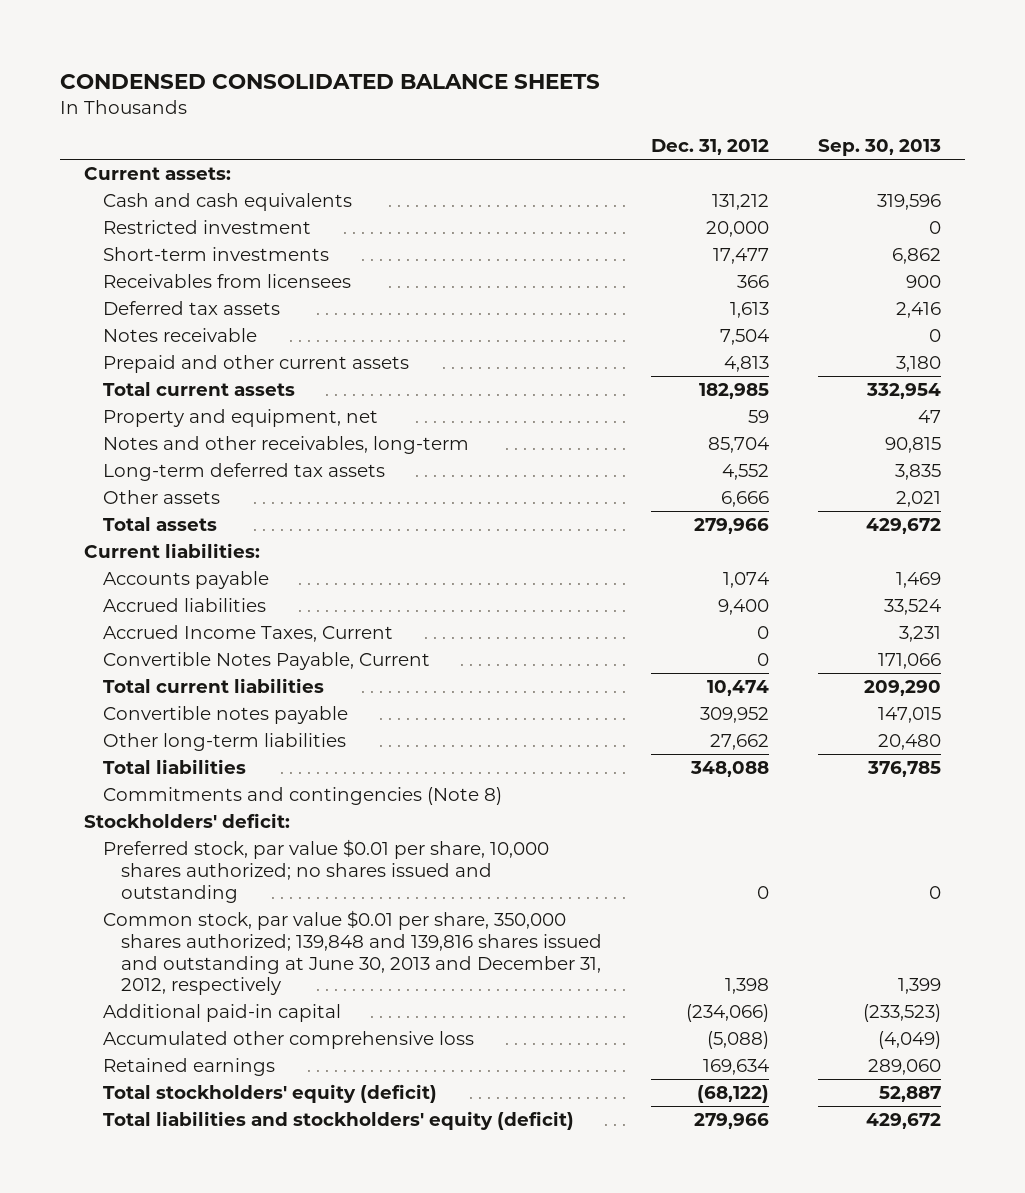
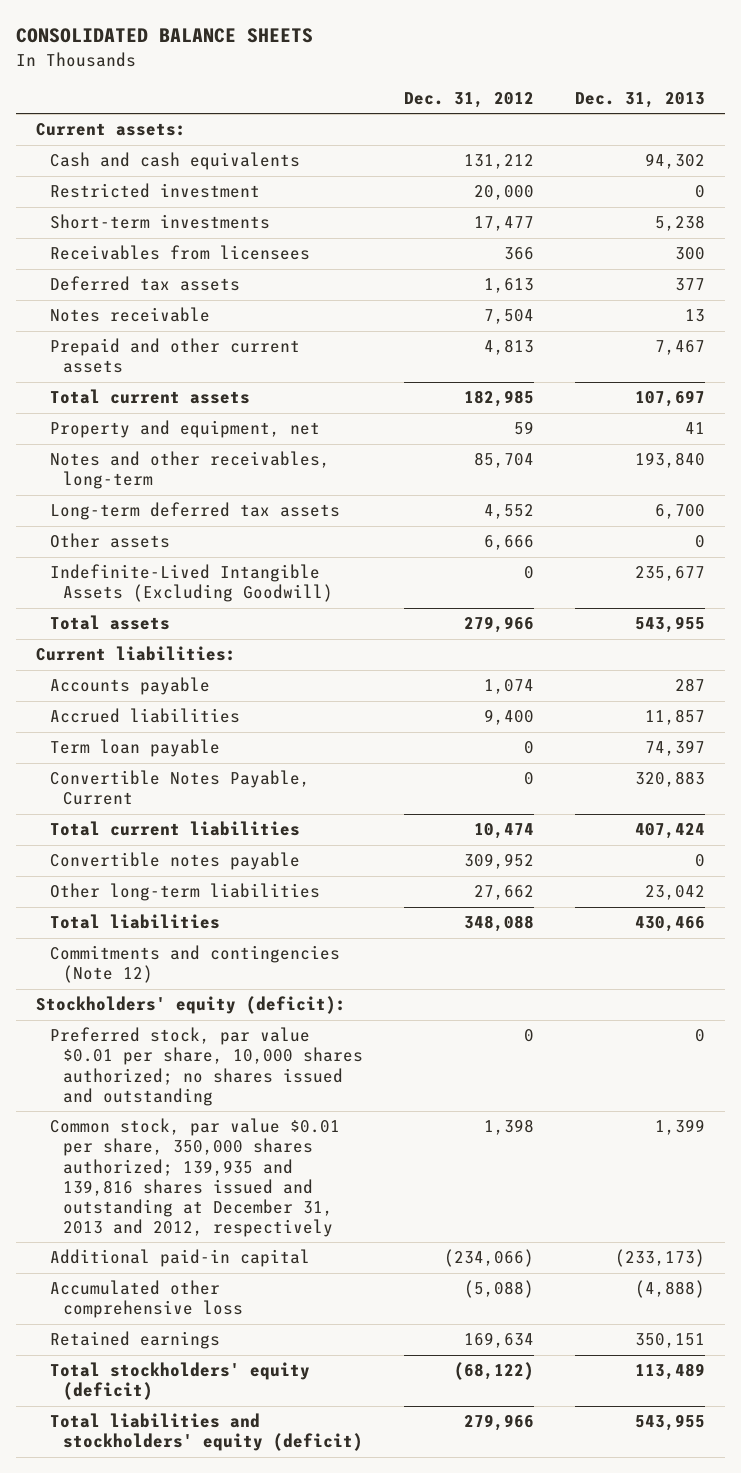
- CONDENSED CONSOLIDATED BALANCE SHEETS
+ CONSOLIDATED BALANCE SHEETS
- | Dec. 31, 2012 | Sep. 30, 2013
+ | Dec. 31, 2012 | Dec. 31, 2013
+ Indefinite-Lived Intangible Assets (Excluding Goodwill) | 0 | 235,677
- Accrued Income Taxes, Current | 0 | 3,231
+ Term loan payable | 0 | 74,397
- Commitments and contingencies (Note 8)
- Stockholders' deficit:
+ Commitments and contingencies (Note 12)
+ Stockholders' equity (deficit):
- Common stock, par value $0.01 per share, 350,000 shares authorized; 139,848 and 139,816 shares issued and outstanding at June 30, 2013 and December 31, 2012, respectively | 1,398 | 1,399
+ Common stock, par value $0.01 per share, 350,000 shares authorized; 139,935 and 139,816 shares issued and outstanding at December 31, 2013 and 2012, respectively | 1,398 | 1,399

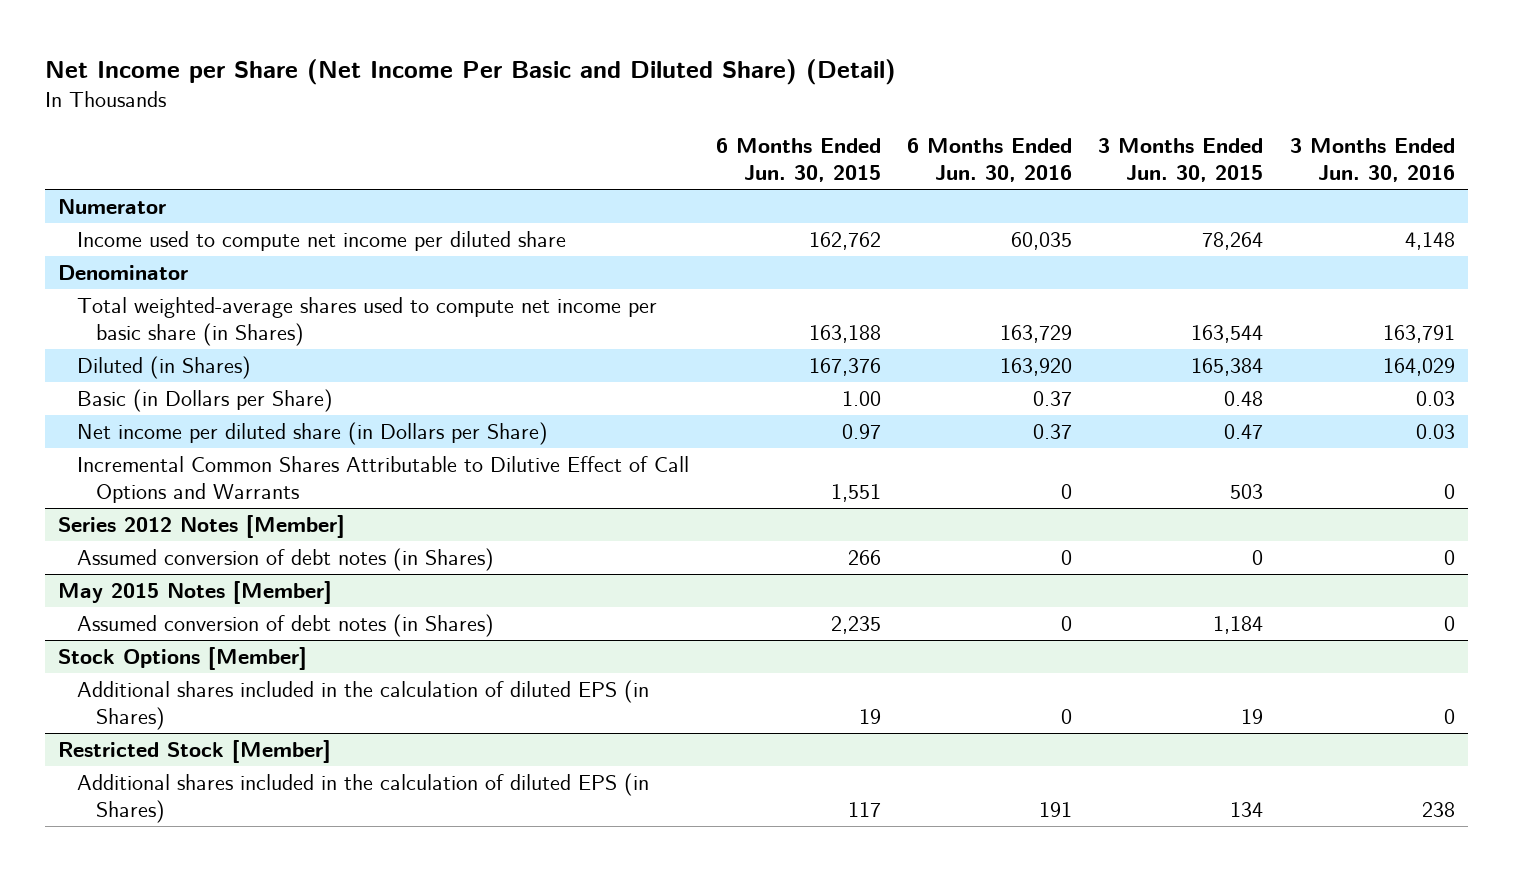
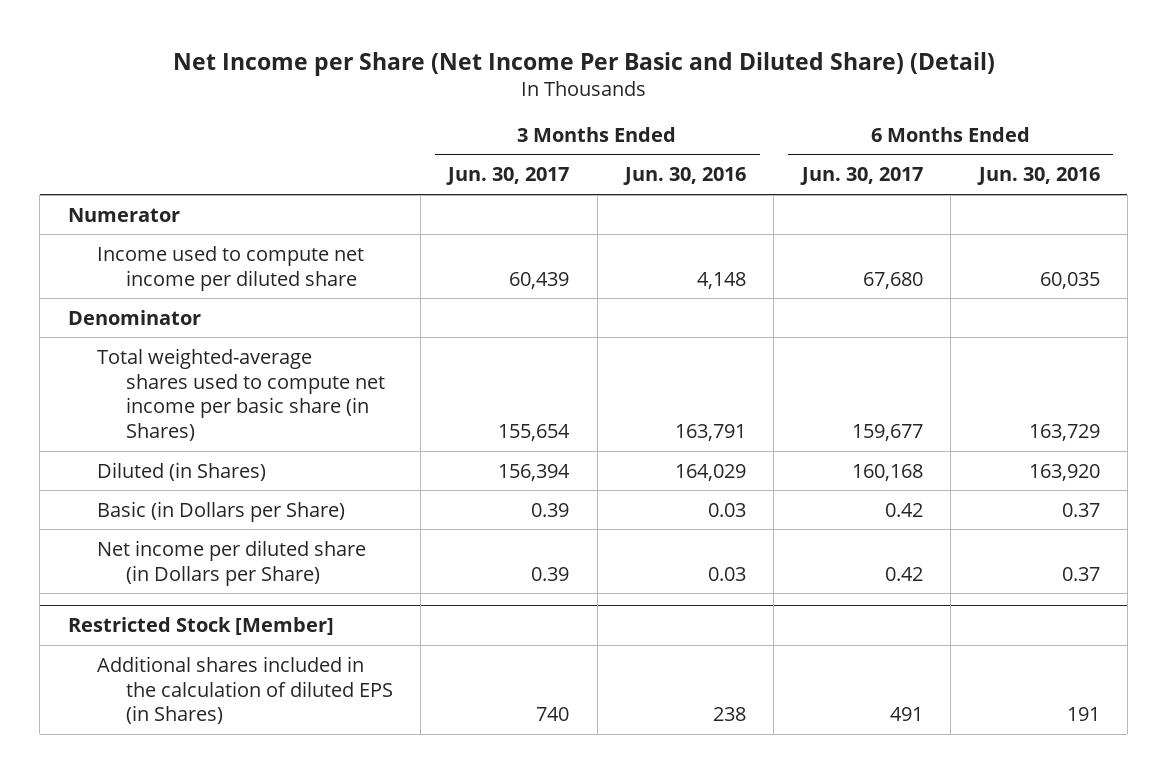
- | 6 Months Ended Jun. 30, 2015 | 6 Months Ended Jun. 30, 2016 | 3 Months Ended Jun. 30, 2015 | 3 Months Ended Jun. 30, 2016
+ | 3 Months Ended Jun. 30, 2017 | 3 Months Ended Jun. 30, 2016 | 6 Months Ended Jun. 30, 2017 | 6 Months Ended Jun. 30, 2016
- Incremental Common Shares Attributable to Dilutive Effect of Call Options and Warrants | 1,551 | 0 | 503 | 0
- Series 2012 Notes [Member]
- Assumed conversion of debt notes (in Shares) | 266 | 0 | 0 | 0
- May 2015 Notes [Member]
- Assumed conversion of debt notes (in Shares) | 2,235 | 0 | 1,184 | 0
- Stock Options [Member]
- Additional shares included in the calculation of diluted EPS (in Shares) | 19 | 0 | 19 | 0

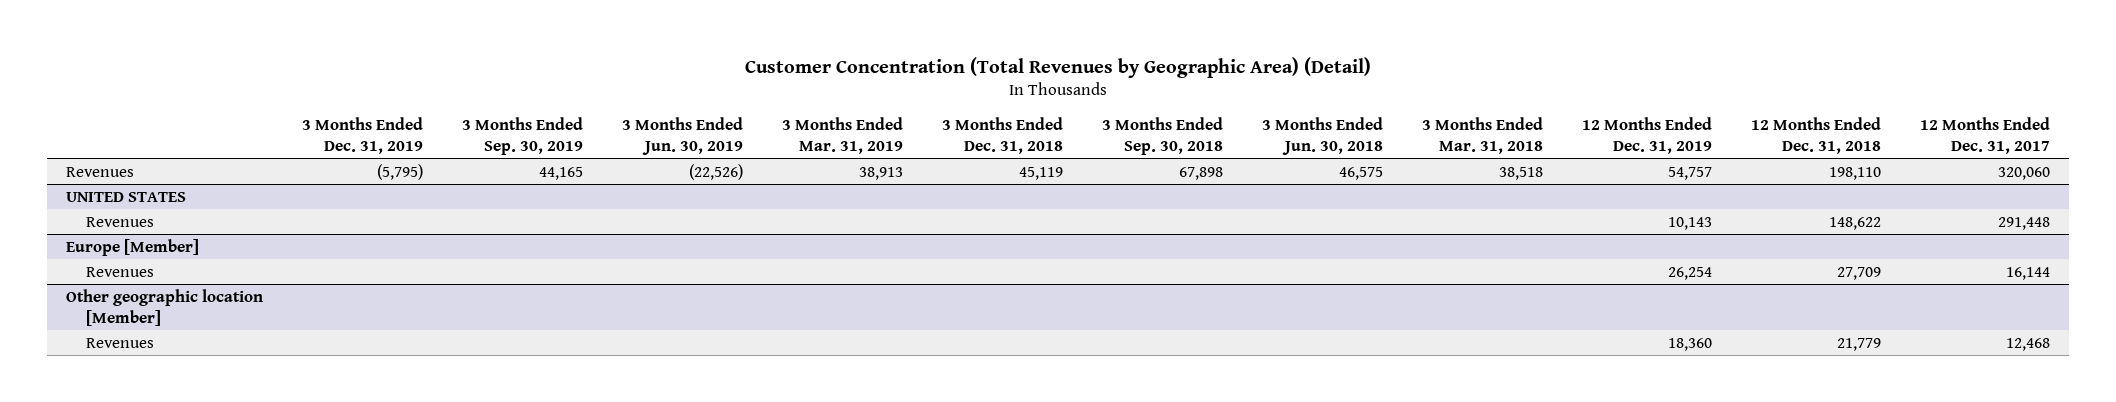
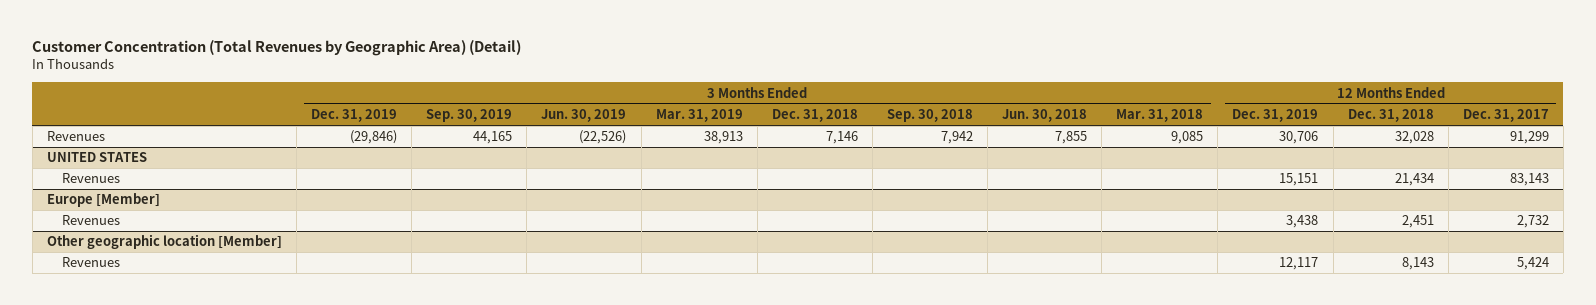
- Revenues | (5,795) | 44,165 | (22,526) | 38,913 | 45,119 | 67,898 | 46,575 | 38,518 | 54,757 | 198,110 | 320,060
+ Revenues | (29,846) | 44,165 | (22,526) | 38,913 | 7,146 | 7,942 | 7,855 | 9,085 | 30,706 | 32,028 | 91,299
@ UNITED STATES
- Revenues | | | | | | | | | 10,143 | 148,622 | 291,448
+ Revenues | | | | | | | | | 15,151 | 21,434 | 83,143
@ Europe [Member]
- Revenues | | | | | | | | | 26,254 | 27,709 | 16,144
+ Revenues | | | | | | | | | 3,438 | 2,451 | 2,732
@ Other geographic location [Member]
- Revenues | | | | | | | | | 18,360 | 21,779 | 12,468
+ Revenues | | | | | | | | | 12,117 | 8,143 | 5,424

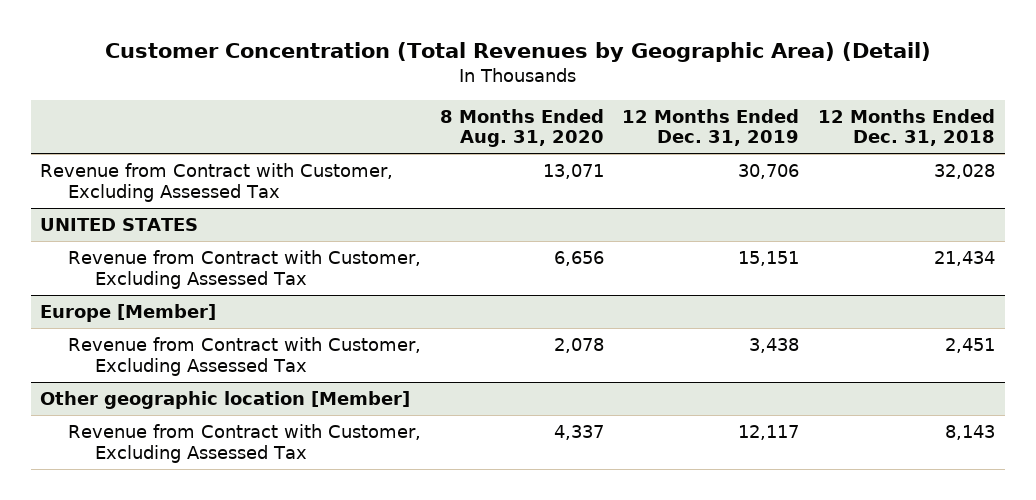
- | 3 Months Ended Dec. 31, 2019 | 3 Months Ended Sep. 30, 2019 | 3 Months Ended Jun. 30, 2019 | 3 Months Ended Mar. 31, 2019 | 3 Months Ended Dec. 31, 2018 | 3 Months Ended Sep. 30, 2018 | 3 Months Ended Jun. 30, 2018 | 3 Months Ended Mar. 31, 2018 | 12 Months Ended Dec. 31, 2019 | 12 Months Ended Dec. 31, 2018 | 12 Months Ended Dec. 31, 2017
+ | 8 Months Ended Aug. 31, 2020 | 12 Months Ended Dec. 31, 2019 | 12 Months Ended Dec. 31, 2018
- Revenues | (29,846) | 44,165 | (22,526) | 38,913 | 7,146 | 7,942 | 7,855 | 9,085 | 30,706 | 32,028 | 91,299
+ Revenue from Contract with Customer, Excluding Assessed Tax | 13,071 | 30,706 | 32,028
@ UNITED STATES
- Revenues | | | | | | | | | 15,151 | 21,434 | 83,143
+ Revenue from Contract with Customer, Excluding Assessed Tax | 6,656 | 15,151 | 21,434
@ Europe [Member]
- Revenues | | | | | | | | | 3,438 | 2,451 | 2,732
+ Revenue from Contract with Customer, Excluding Assessed Tax | 2,078 | 3,438 | 2,451
@ Other geographic location [Member]
- Revenues | | | | | | | | | 12,117 | 8,143 | 5,424
+ Revenue from Contract with Customer, Excluding Assessed Tax | 4,337 | 12,117 | 8,143

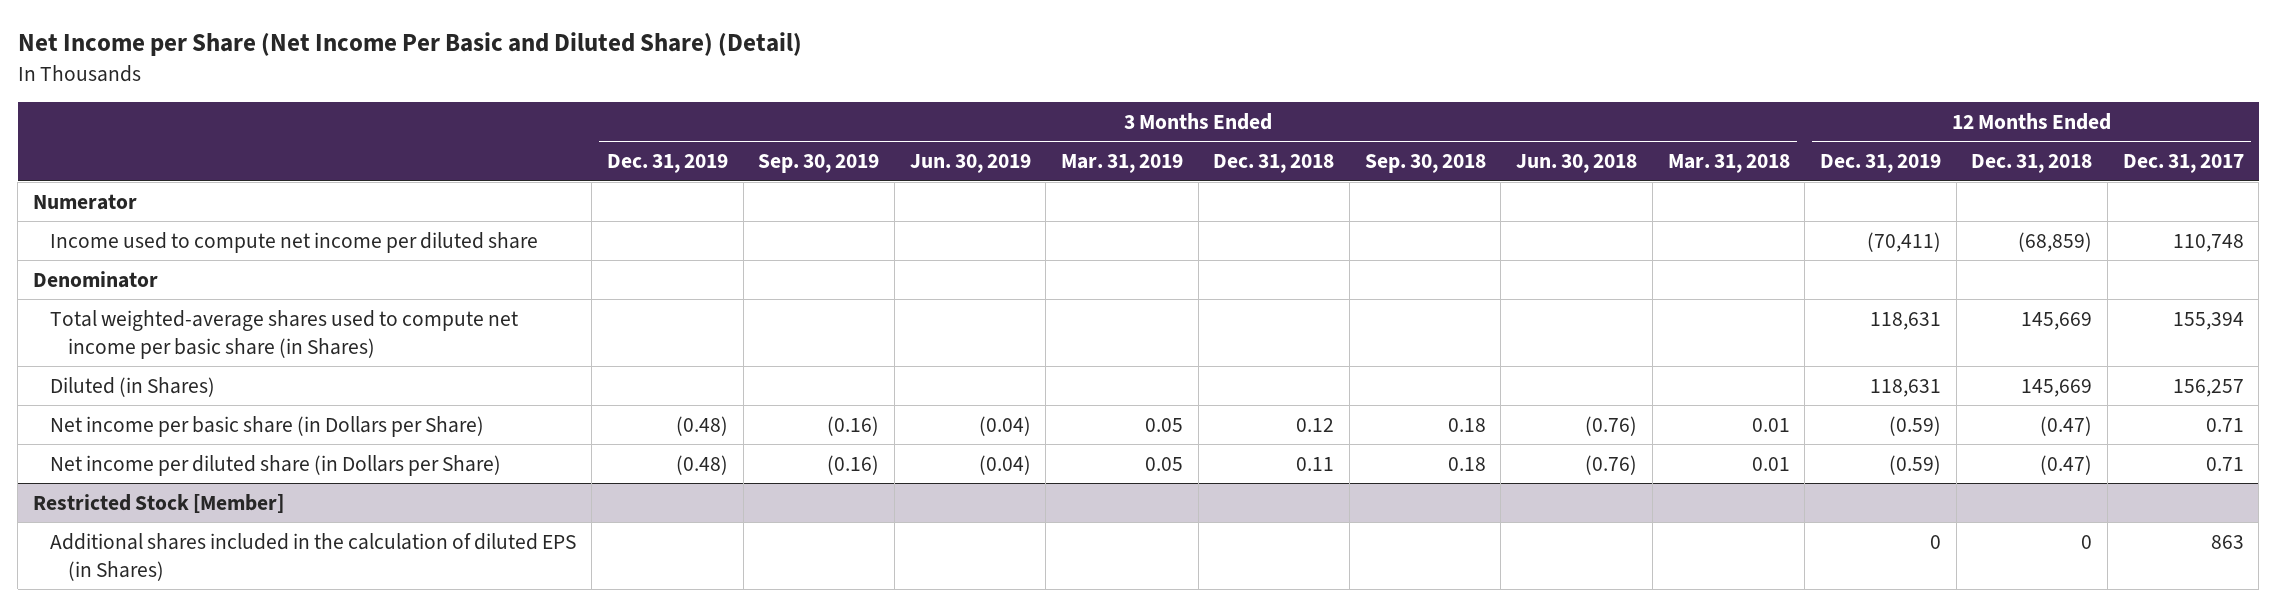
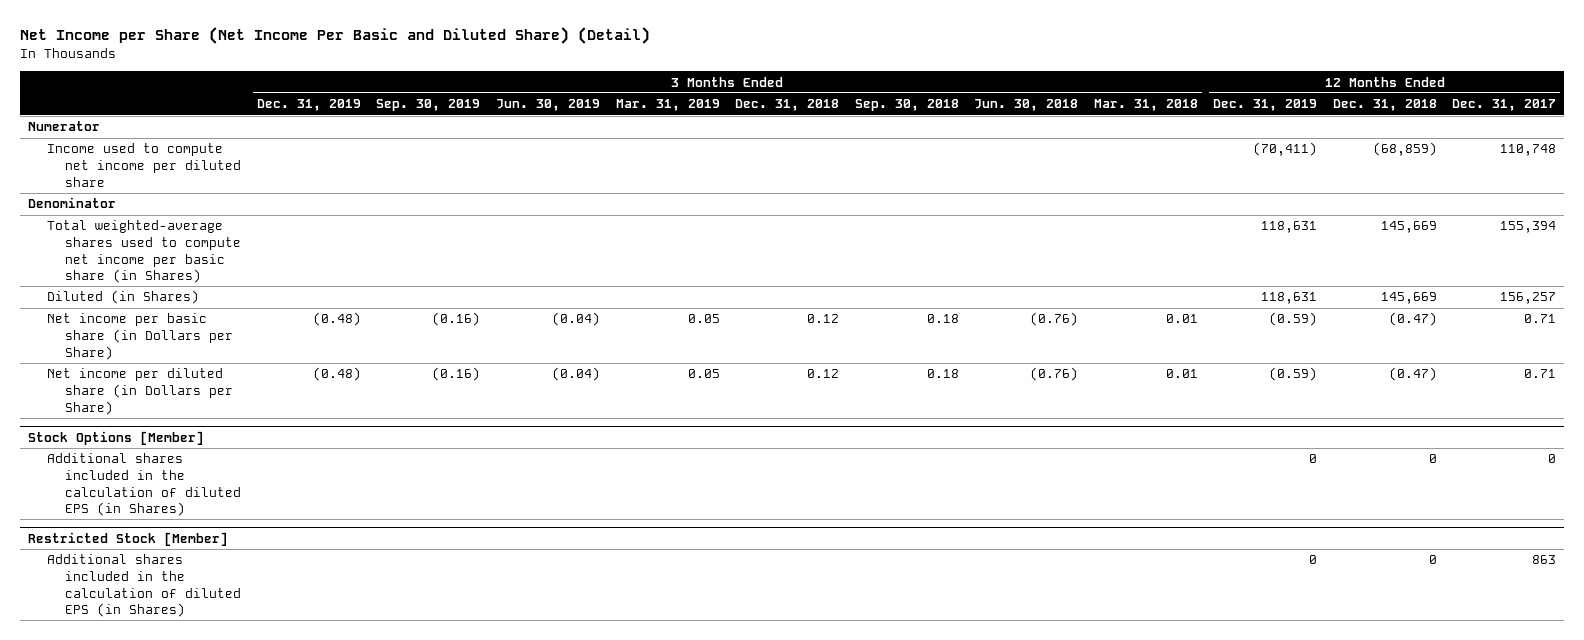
- Net income per diluted share (in Dollars per Share) | (0.48) | (0.16) | (0.04) | 0.05 | 0.11 | 0.18 | (0.76) | 0.01 | (0.59) | (0.47) | 0.71
+ Net income per diluted share (in Dollars per Share) | (0.48) | (0.16) | (0.04) | 0.05 | 0.12 | 0.18 | (0.76) | 0.01 | (0.59) | (0.47) | 0.71
+ Stock Options [Member]
+ Additional shares included in the calculation of diluted EPS (in Shares) | | | | | | | | | 0 | 0 | 0

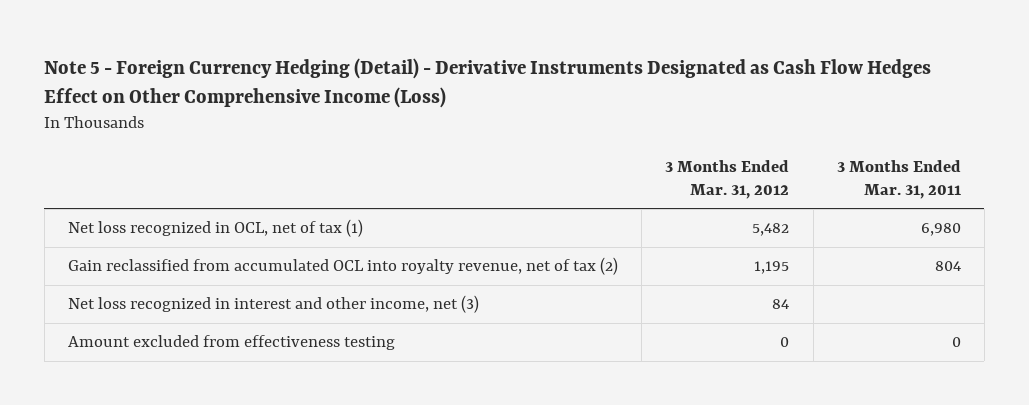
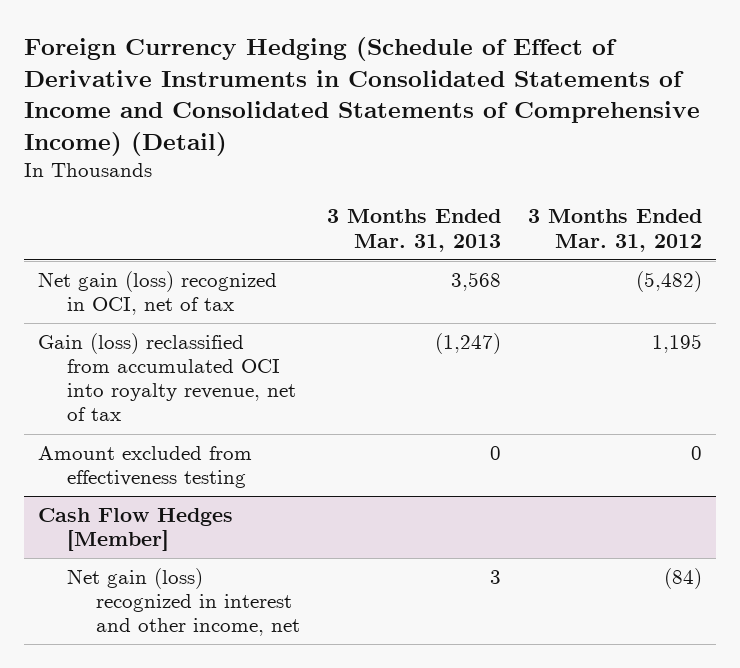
- Note 5 - Foreign Currency Hedging (Detail) - Derivative Instruments Designated as Cash Flow Hedges Effect on Other Comprehensive Income (Loss)
+ Foreign Currency Hedging (Schedule of Effect of Derivative Instruments in Consolidated Statements of Income and Consolidated Statements of Comprehensive Income) (Detail)
- | 3 Months Ended Mar. 31, 2012 | 3 Months Ended Mar. 31, 2011
+ | 3 Months Ended Mar. 31, 2013 | 3 Months Ended Mar. 31, 2012
- Net loss recognized in OCL, net of tax (1) | 5,482 | 6,980
- Gain reclassified from accumulated OCL into royalty revenue, net of tax (2) | 1,195 | 804
- Net loss recognized in interest and other income, net (3) | 84 |
+ Net gain (loss) recognized in OCI, net of tax | 3,568 | (5,482)
+ Gain (loss) reclassified from accumulated OCI into royalty revenue, net of tax | (1,247) | 1,195
+ Cash Flow Hedges [Member]
+ Net gain (loss) recognized in interest and other income, net | 3 | (84)

